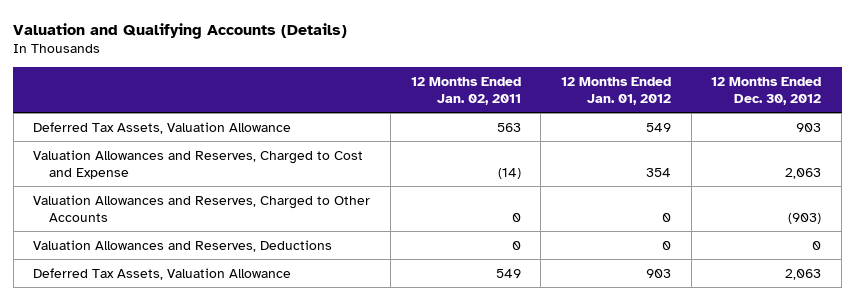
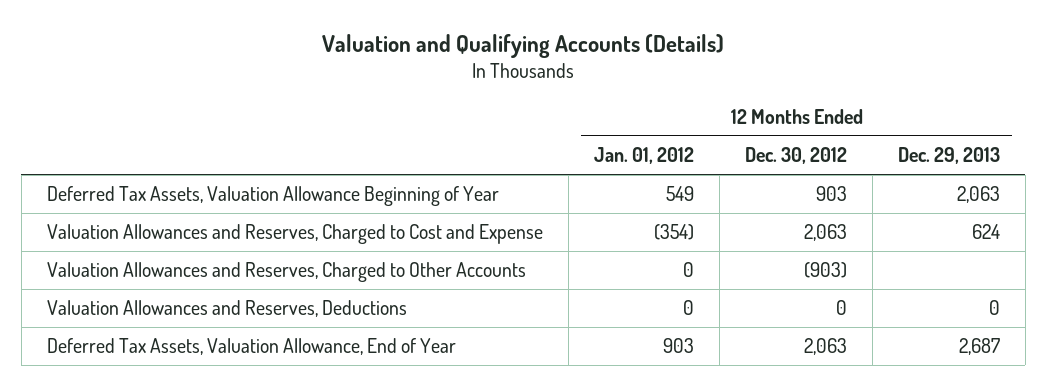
- | 12 Months Ended Jan. 02, 2011 | 12 Months Ended Jan. 01, 2012 | 12 Months Ended Dec. 30, 2012
+ | 12 Months Ended Jan. 01, 2012 | 12 Months Ended Dec. 30, 2012 | 12 Months Ended Dec. 29, 2013
- Deferred Tax Assets, Valuation Allowance | 563 | 549 | 903
- Valuation Allowances and Reserves, Charged to Cost and Expense | (14) | 354 | 2,063
+ Deferred Tax Assets, Valuation Allowance Beginning of Year | 549 | 903 | 2,063
+ Valuation Allowances and Reserves, Charged to Cost and Expense | (354) | 2,063 | 624
- Deferred Tax Assets, Valuation Allowance | 549 | 903 | 2,063
+ Deferred Tax Assets, Valuation Allowance, End of Year | 903 | 2,063 | 2,687

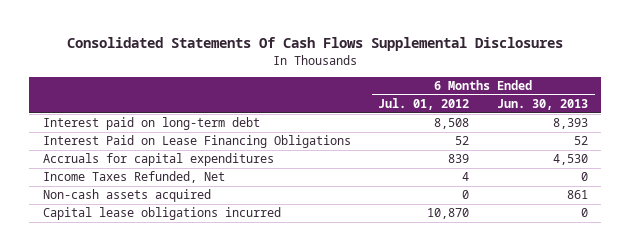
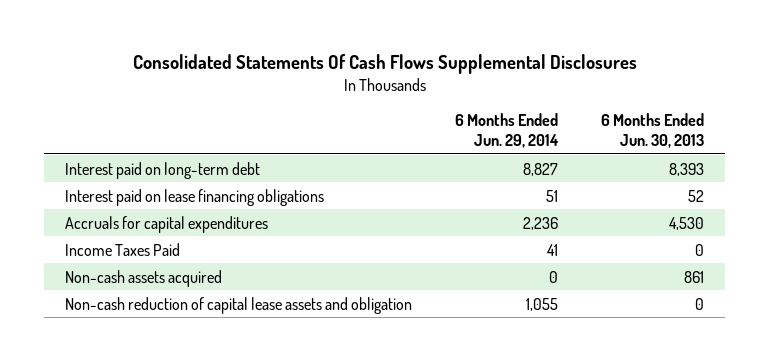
- | 6 Months Ended Jul. 01, 2012 | 6 Months Ended Jun. 30, 2013
+ | 6 Months Ended Jun. 29, 2014 | 6 Months Ended Jun. 30, 2013
- Interest Paid on Lease Financing Obligations | 52 | 52
+ Interest paid on lease financing obligations | 51 | 52
- Income Taxes Refunded, Net | 4 | 0
+ Income Taxes Paid | 41 | 0
- Capital lease obligations incurred | 10,870 | 0
+ Non-cash reduction of capital lease assets and obligation | 1,055 | 0

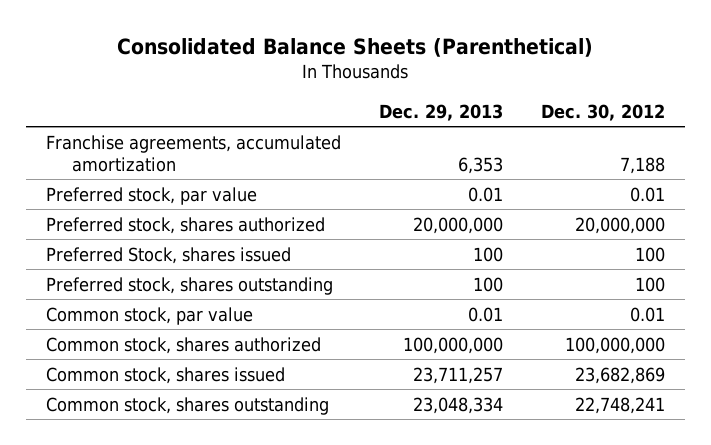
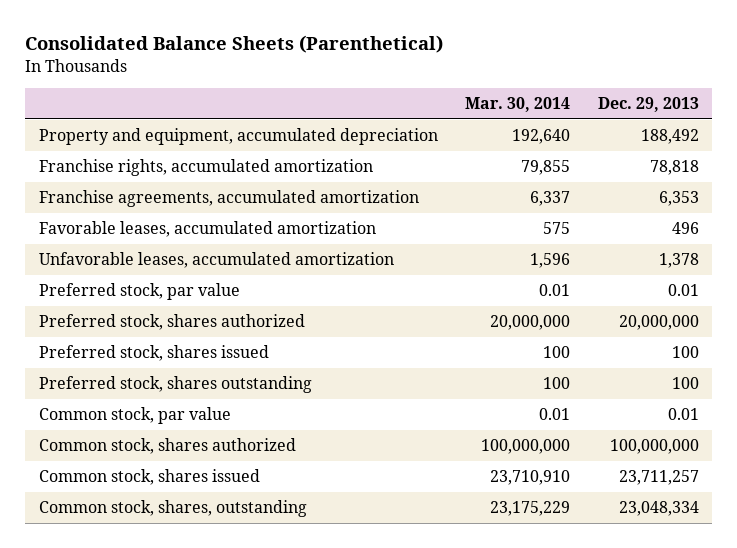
- | Dec. 29, 2013 | Dec. 30, 2012
+ | Mar. 30, 2014 | Dec. 29, 2013
+ Property and equipment, accumulated depreciation | 192,640 | 188,492
+ Franchise rights, accumulated amortization | 79,855 | 78,818
+ Favorable leases, accumulated amortization | 575 | 496
+ Unfavorable leases, accumulated amortization | 1,596 | 1,378
- Preferred Stock, shares issued | 100 | 100
+ Preferred stock, shares issued | 100 | 100
- Common stock, shares outstanding | 23,048,334 | 22,748,241
+ Common stock, shares, outstanding | 23,175,229 | 23,048,334

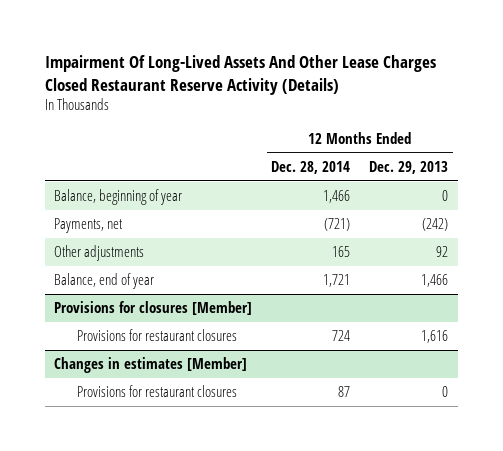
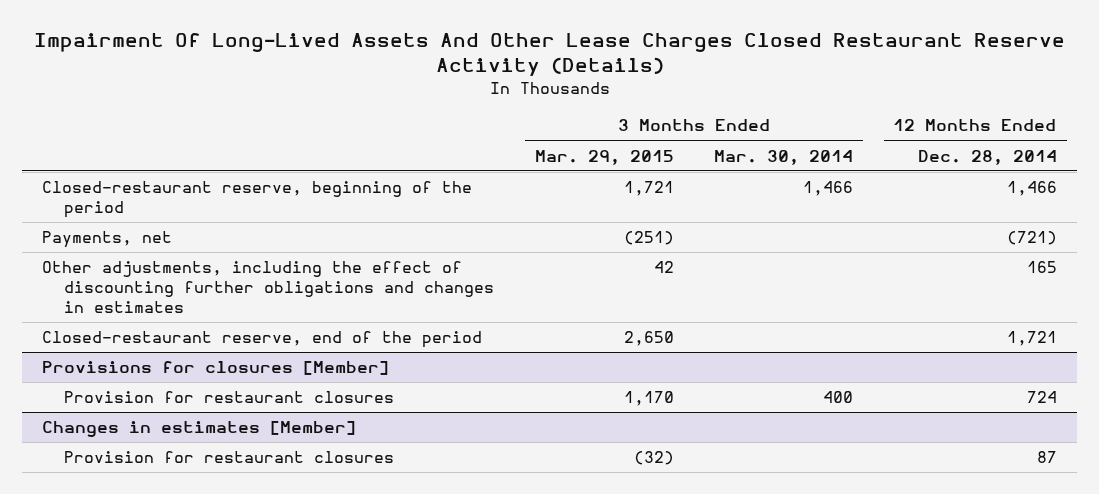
- | 12 Months Ended Dec. 28, 2014 | 12 Months Ended Dec. 29, 2013
+ | 3 Months Ended Mar. 29, 2015 | 3 Months Ended Mar. 30, 2014 | 12 Months Ended Dec. 28, 2014
- Balance, beginning of year | 1,466 | 0
+ Closed-restaurant reserve, beginning of the period | 1,721 | 1,466 | 1,466
- Other adjustments | 165 | 92
- Balance, end of year | 1,721 | 1,466
+ Other adjustments, including the effect of discounting further obligations and changes in estimates | 42 | | 165
+ Closed-restaurant reserve, end of the period | 2,650 | | 1,721
@ Provisions for closures [Member]
- Provisions for restaurant closures | 724 | 1,616
+ Provision for restaurant closures | 1,170 | 400 | 724
@ Changes in estimates [Member]
- Provisions for restaurant closures | 87 | 0
+ Provision for restaurant closures | (32) | | 87

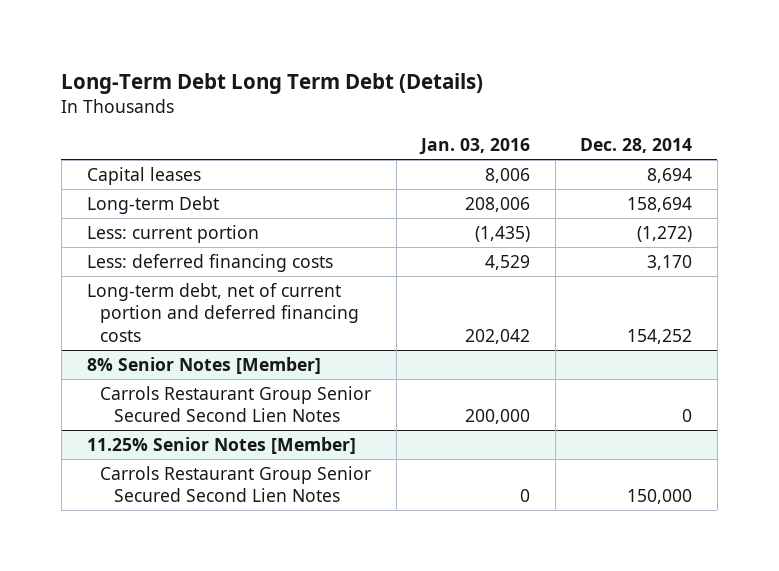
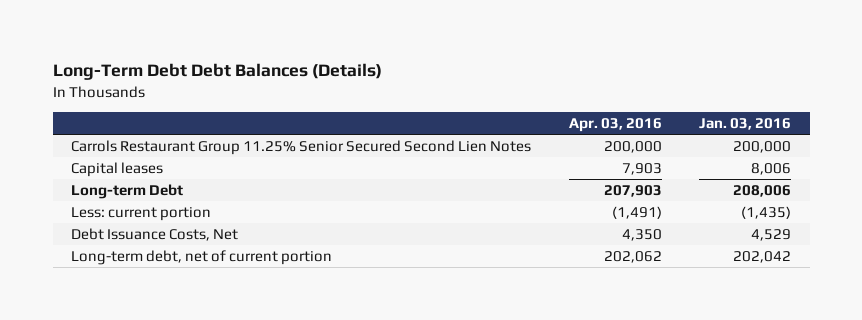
- Long-Term Debt Long Term Debt (Details)
+ Long-Term Debt Debt Balances (Details)
- | Jan. 03, 2016 | Dec. 28, 2014
+ | Apr. 03, 2016 | Jan. 03, 2016
+ Carrols Restaurant Group 11.25% Senior Secured Second Lien Notes | 200,000 | 200,000
- Less: deferred financing costs | 4,529 | 3,170
- Long-term debt, net of current portion and deferred financing costs | 202,042 | 154,252
- 8% Senior Notes [Member]
- Carrols Restaurant Group Senior Secured Second Lien Notes | 200,000 | 0
- 11.25% Senior Notes [Member]
- Carrols Restaurant Group Senior Secured Second Lien Notes | 0 | 150,000
+ Debt Issuance Costs, Net | 4,350 | 4,529
+ Long-term debt, net of current portion | 202,062 | 202,042

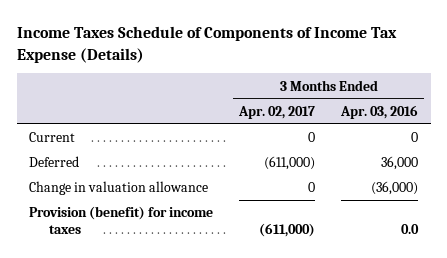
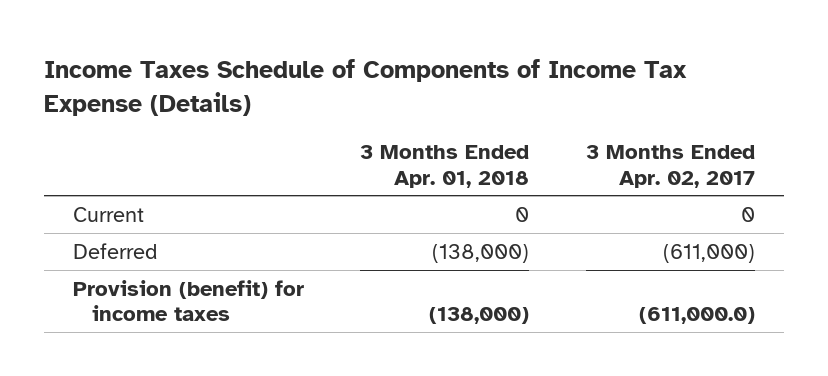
- | 3 Months Ended Apr. 02, 2017 | 3 Months Ended Apr. 03, 2016
+ | 3 Months Ended Apr. 01, 2018 | 3 Months Ended Apr. 02, 2017
- Change in valuation allowance | 0 | (36,000)
- Provision (benefit) for income taxes | (611,000) | 0.0
+ Provision (benefit) for income taxes | (138,000) | (611,000.0)

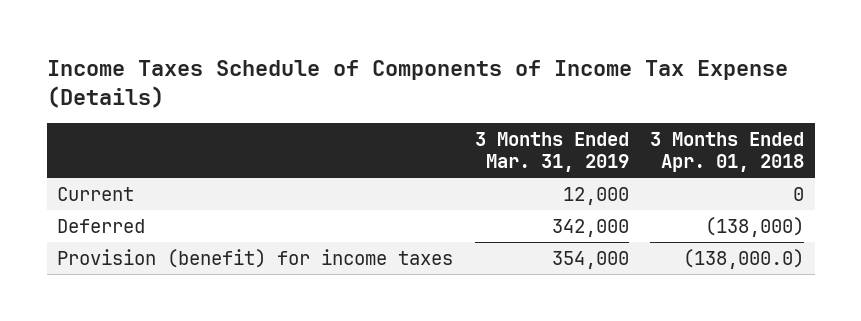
- | 3 Months Ended Apr. 01, 2018 | 3 Months Ended Apr. 02, 2017
+ | 3 Months Ended Mar. 31, 2019 | 3 Months Ended Apr. 01, 2018
- Provision (benefit) for income taxes | (138,000) | (611,000.0)
+ Provision (benefit) for income taxes | 354,000 | (138,000.0)

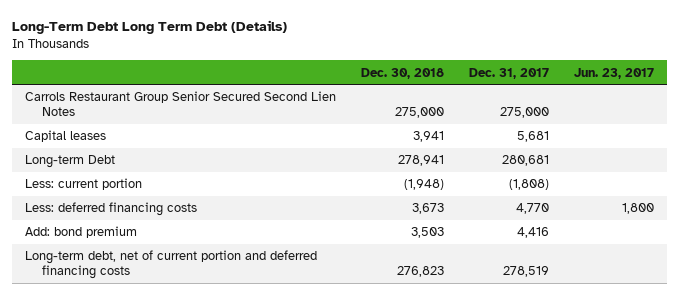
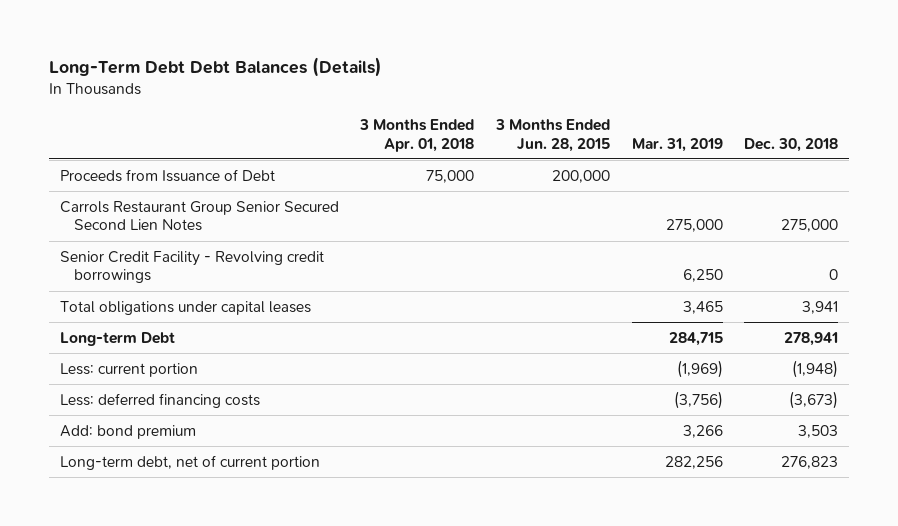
- Long-Term Debt Long Term Debt (Details)
+ Long-Term Debt Debt Balances (Details)
- | Dec. 30, 2018 | Dec. 31, 2017 | Jun. 23, 2017
+ | 3 Months Ended Apr. 01, 2018 | 3 Months Ended Jun. 28, 2015 | Mar. 31, 2019 | Dec. 30, 2018
+ Proceeds from Issuance of Debt | 75,000 | 200,000 | |
- Capital leases | 3,941 | 5,681 |
+ Senior Credit Facility - Revolving credit borrowings | | | 6,250 | 0
+ Total obligations under capital leases | | | 3,465 | 3,941
- Less: deferred financing costs | 3,673 | 4,770 | 1,800
+ Less: deferred financing costs | | | (3,756) | (3,673)
- Long-term debt, net of current portion and deferred financing costs | 276,823 | 278,519 |
+ Long-term debt, net of current portion | | | 282,256 | 276,823

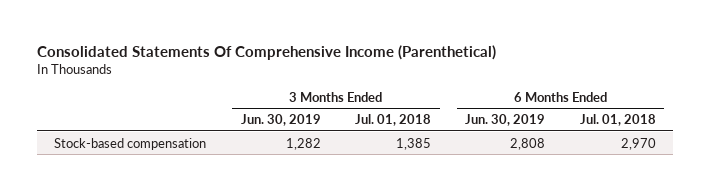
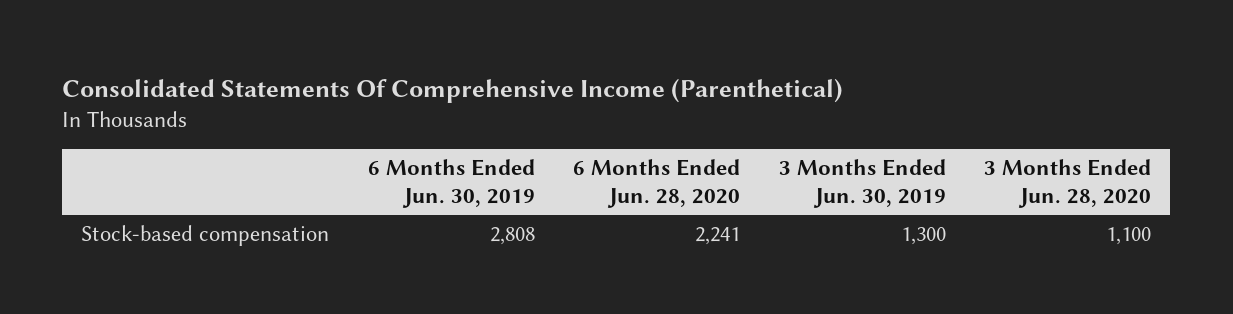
- | 3 Months Ended Jun. 30, 2019 | 3 Months Ended Jul. 01, 2018 | 6 Months Ended Jun. 30, 2019 | 6 Months Ended Jul. 01, 2018
+ | 6 Months Ended Jun. 30, 2019 | 6 Months Ended Jun. 28, 2020 | 3 Months Ended Jun. 30, 2019 | 3 Months Ended Jun. 28, 2020
- Stock-based compensation | 1,282 | 1,385 | 2,808 | 2,970
+ Stock-based compensation | 2,808 | 2,241 | 1,300 | 1,100

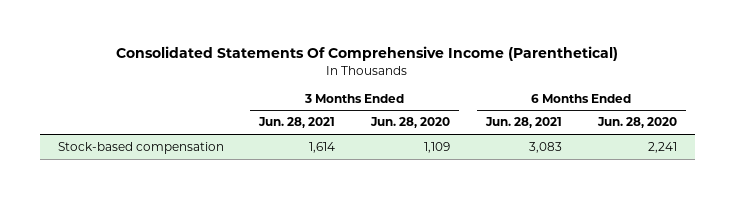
- | 6 Months Ended Jun. 30, 2019 | 6 Months Ended Jun. 28, 2020 | 3 Months Ended Jun. 30, 2019 | 3 Months Ended Jun. 28, 2020
+ | 3 Months Ended Jun. 28, 2021 | 3 Months Ended Jun. 28, 2020 | 6 Months Ended Jun. 28, 2021 | 6 Months Ended Jun. 28, 2020
- Stock-based compensation | 2,808 | 2,241 | 1,300 | 1,100
+ Stock-based compensation | 1,614 | 1,109 | 3,083 | 2,241

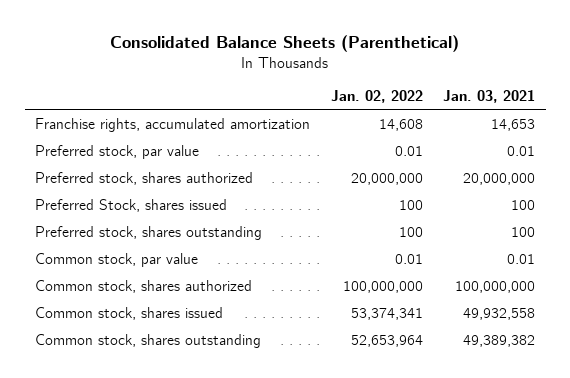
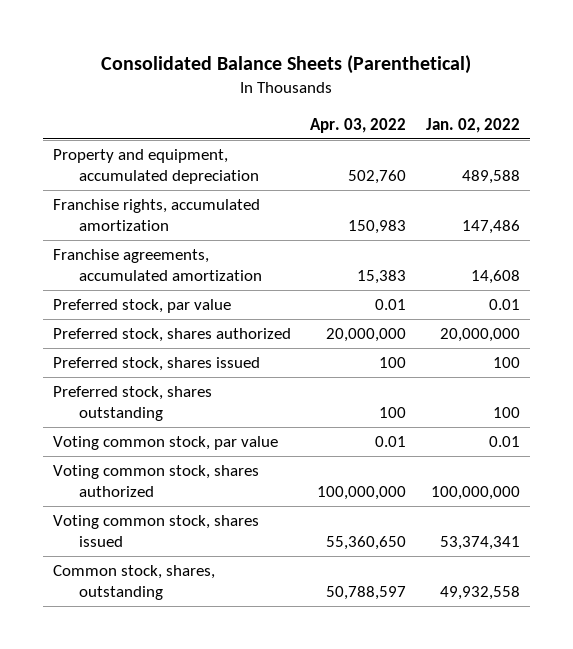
- | Jan. 02, 2022 | Jan. 03, 2021
+ | Apr. 03, 2022 | Jan. 02, 2022
- Franchise rights, accumulated amortization | 14,608 | 14,653
+ Property and equipment, accumulated depreciation | 502,760 | 489,588
+ Franchise rights, accumulated amortization | 150,983 | 147,486
+ Franchise agreements, accumulated amortization | 15,383 | 14,608
- Preferred Stock, shares issued | 100 | 100
+ Preferred stock, shares issued | 100 | 100
- Common stock, par value | 0.01 | 0.01
- Common stock, shares authorized | 100,000,000 | 100,000,000
- Common stock, shares issued | 53,374,341 | 49,932,558
- Common stock, shares outstanding | 52,653,964 | 49,389,382
+ Voting common stock, par value | 0.01 | 0.01
+ Voting common stock, shares authorized | 100,000,000 | 100,000,000
+ Voting common stock, shares issued | 55,360,650 | 53,374,341
+ Common stock, shares, outstanding | 50,788,597 | 49,932,558

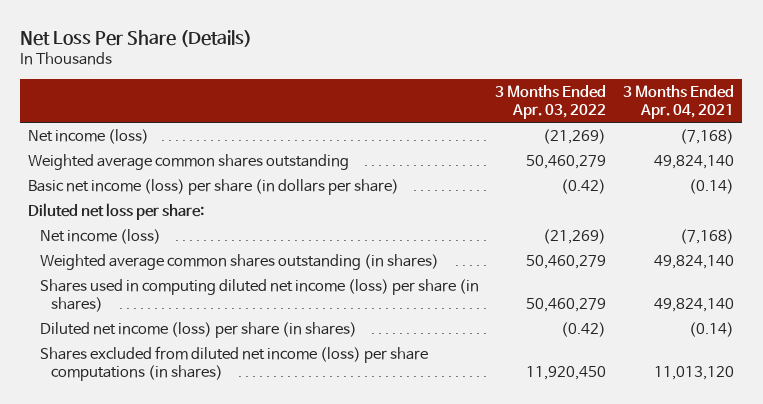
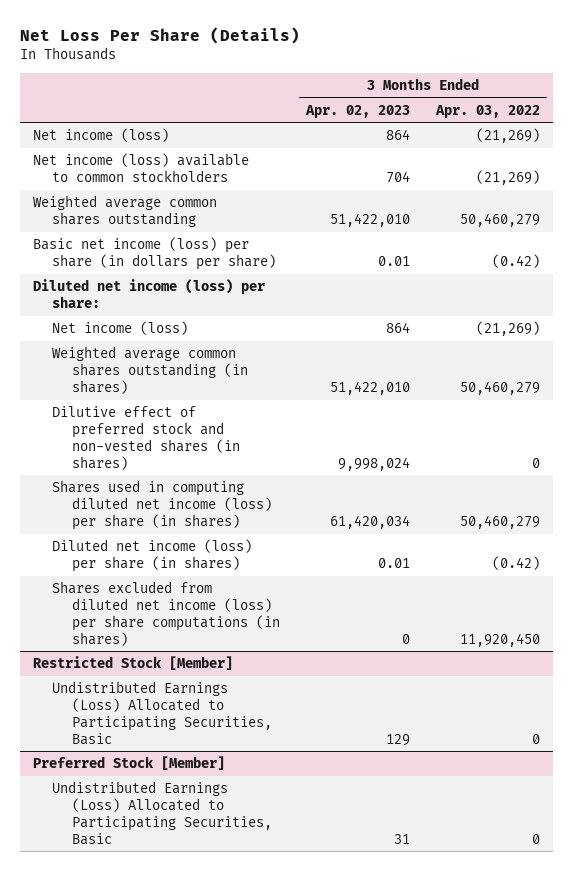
- | 3 Months Ended Apr. 03, 2022 | 3 Months Ended Apr. 04, 2021
+ | 3 Months Ended Apr. 02, 2023 | 3 Months Ended Apr. 03, 2022
+ Net income (loss) available to common stockholders | 704 | (21,269)
- Diluted net loss per share:
+ Diluted net income (loss) per share:
+ Dilutive effect of preferred stock and non-vested shares (in shares) | 9,998,024 | 0
+ Restricted Stock [Member]
+ Undistributed Earnings (Loss) Allocated to Participating Securities, Basic | 129 | 0
+ Preferred Stock [Member]
+ Undistributed Earnings (Loss) Allocated to Participating Securities, Basic | 31 | 0

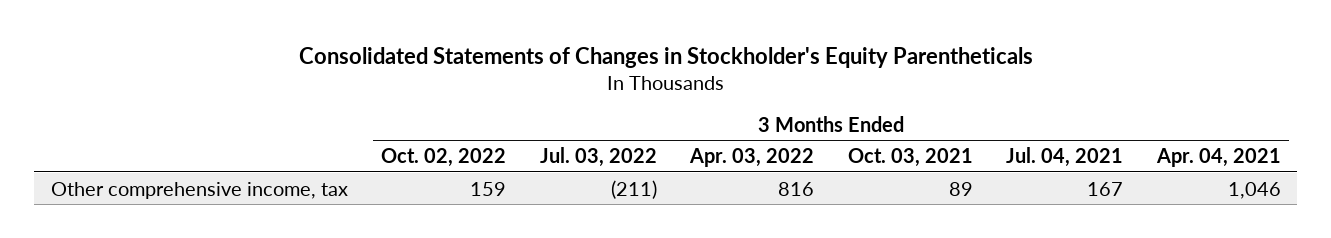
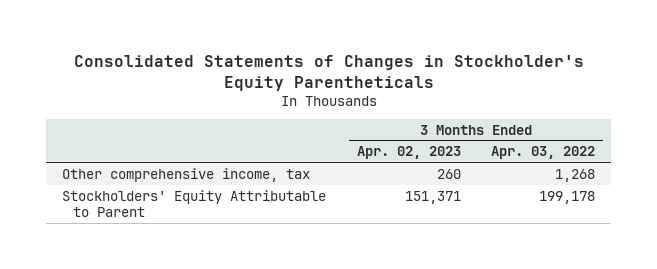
- | 3 Months Ended Oct. 02, 2022 | 3 Months Ended Jul. 03, 2022 | 3 Months Ended Apr. 03, 2022 | 3 Months Ended Oct. 03, 2021 | 3 Months Ended Jul. 04, 2021 | 3 Months Ended Apr. 04, 2021
+ | 3 Months Ended Apr. 02, 2023 | 3 Months Ended Apr. 03, 2022
- Other comprehensive income, tax | 159 | (211) | 816 | 89 | 167 | 1,046
+ Other comprehensive income, tax | 260 | 1,268
+ Stockholders' Equity Attributable to Parent | 151,371 | 199,178

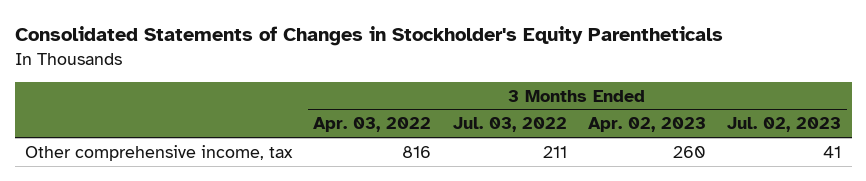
- | 3 Months Ended Apr. 02, 2023 | 3 Months Ended Apr. 03, 2022
+ | 3 Months Ended Apr. 03, 2022 | 3 Months Ended Jul. 03, 2022 | 3 Months Ended Apr. 02, 2023 | 3 Months Ended Jul. 02, 2023
- Other comprehensive income, tax | 260 | 1,268
- Stockholders' Equity Attributable to Parent | 151,371 | 199,178
+ Other comprehensive income, tax | 816 | 211 | 260 | 41

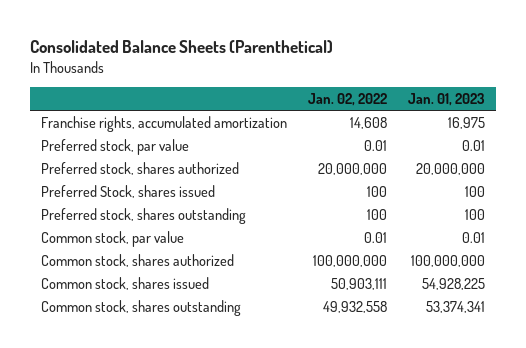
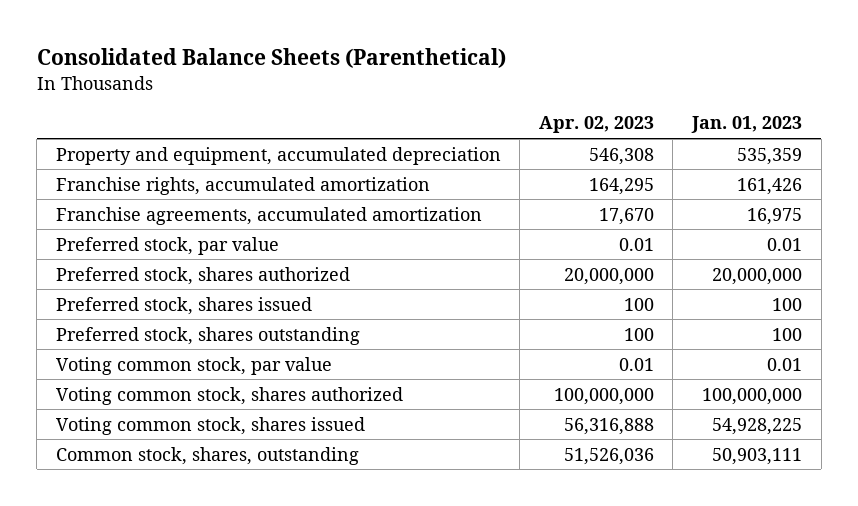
- | Jan. 02, 2022 | Jan. 01, 2023
+ | Apr. 02, 2023 | Jan. 01, 2023
- Franchise rights, accumulated amortization | 14,608 | 16,975
+ Property and equipment, accumulated depreciation | 546,308 | 535,359
+ Franchise rights, accumulated amortization | 164,295 | 161,426
+ Franchise agreements, accumulated amortization | 17,670 | 16,975
- Preferred Stock, shares issued | 100 | 100
+ Preferred stock, shares issued | 100 | 100
- Common stock, par value | 0.01 | 0.01
- Common stock, shares authorized | 100,000,000 | 100,000,000
- Common stock, shares issued | 50,903,111 | 54,928,225
- Common stock, shares outstanding | 49,932,558 | 53,374,341
+ Voting common stock, par value | 0.01 | 0.01
+ Voting common stock, shares authorized | 100,000,000 | 100,000,000
+ Voting common stock, shares issued | 56,316,888 | 54,928,225
+ Common stock, shares, outstanding | 51,526,036 | 50,903,111

